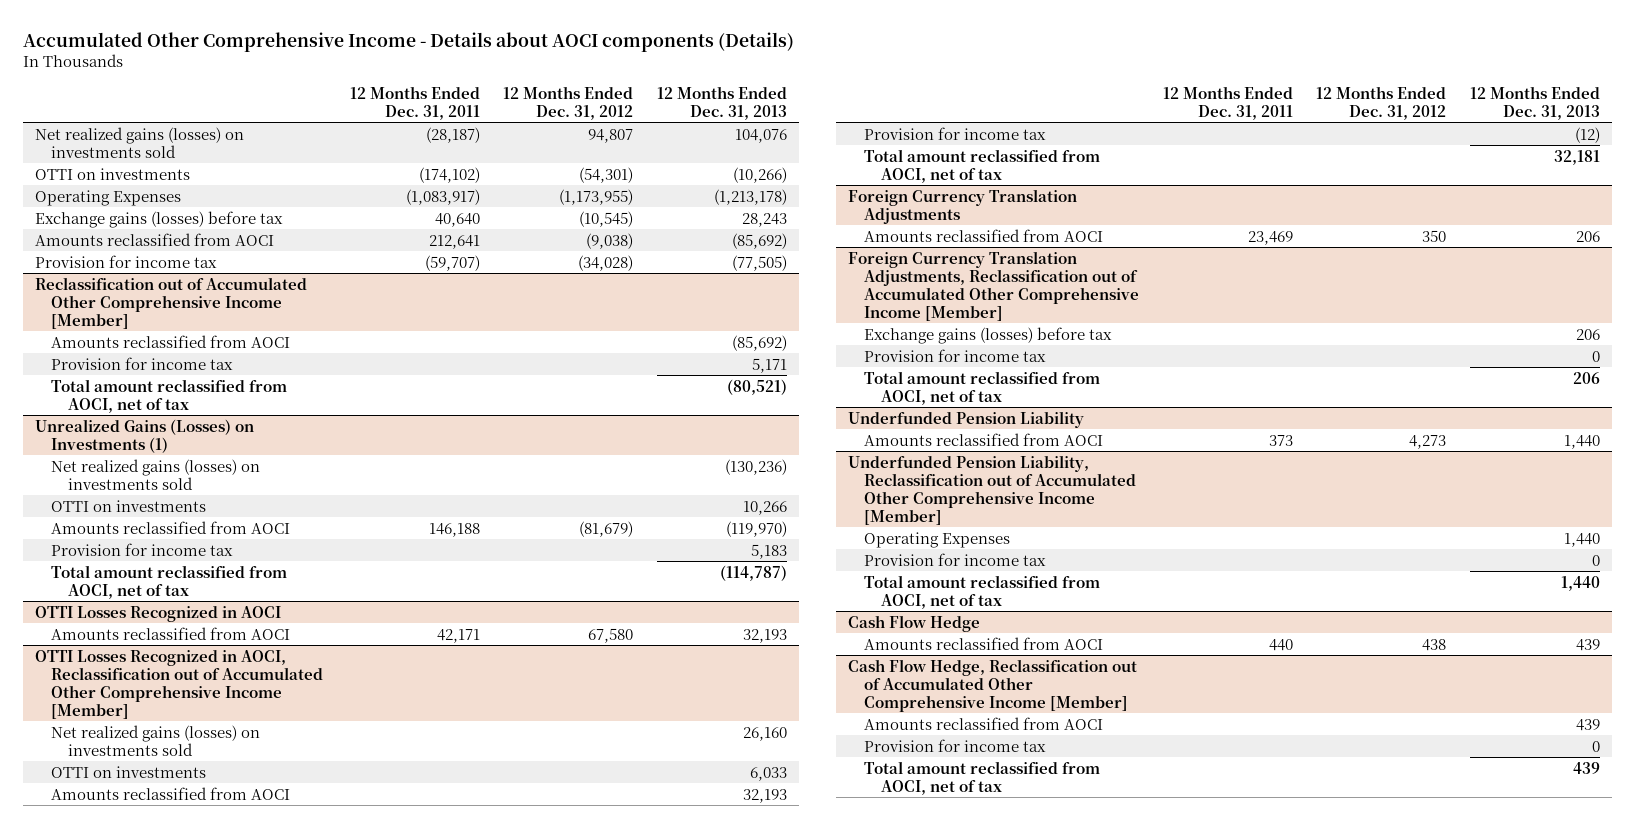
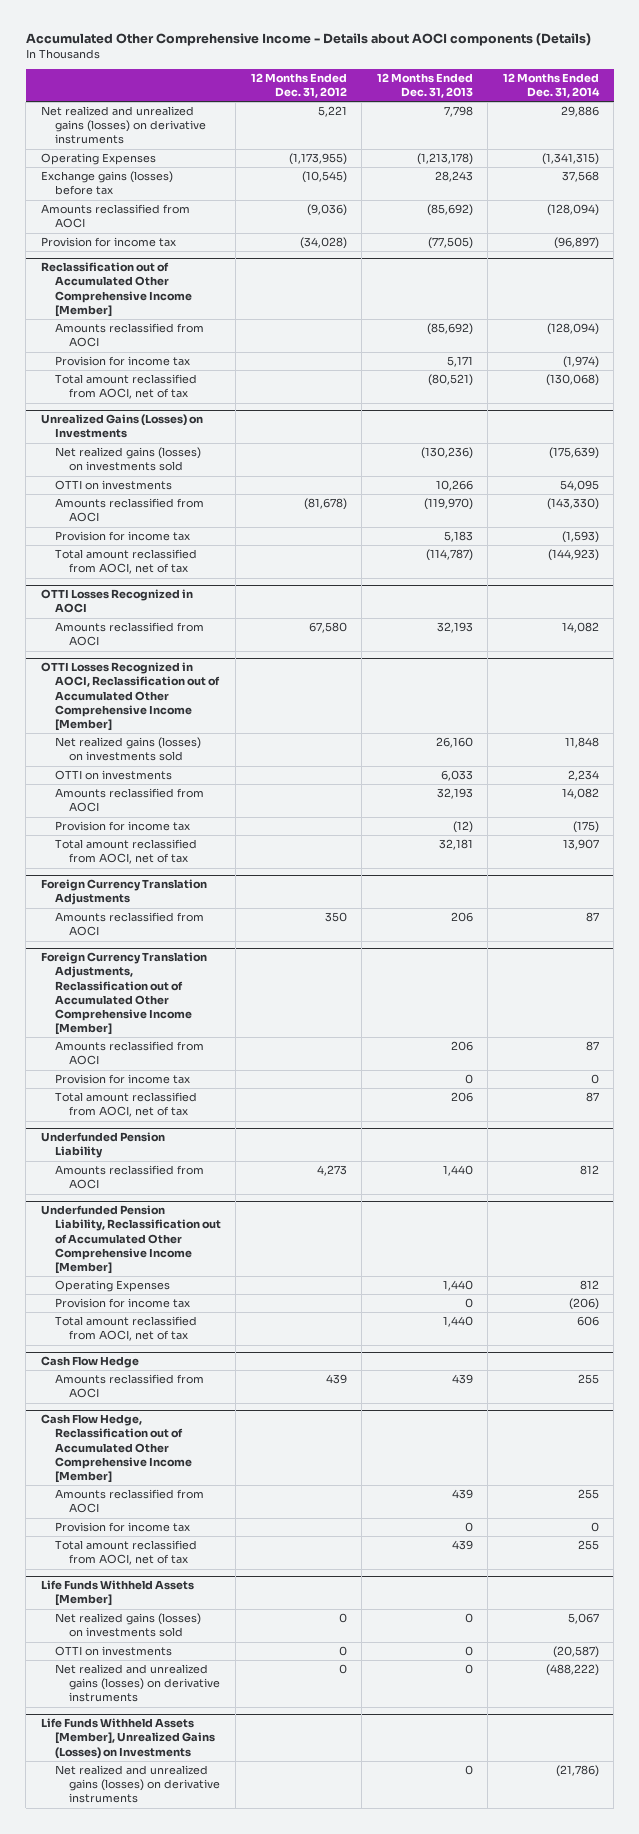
- | 12 Months Ended Dec. 31, 2011 | 12 Months Ended Dec. 31, 2012 | 12 Months Ended Dec. 31, 2013
+ | 12 Months Ended Dec. 31, 2012 | 12 Months Ended Dec. 31, 2013 | 12 Months Ended Dec. 31, 2014
- Net realized gains (losses) on investments sold | (28,187) | 94,807 | 104,076
- OTTI on investments | (174,102) | (54,301) | (10,266)
+ Net realized and unrealized gains (losses) on derivative instruments | 5,221 | 7,798 | 29,886
- Amounts reclassified from AOCI | 212,641 | (9,038) | (85,692)
+ Amounts reclassified from AOCI | (9,036) | (85,692) | (128,094)
- Unrealized Gains (Losses) on Investments (1)
+ Unrealized Gains (Losses) on Investments
- Amounts reclassified from AOCI | 146,188 | (81,679) | (119,970)
+ Amounts reclassified from AOCI | (81,678) | (119,970) | (143,330)
@ Foreign Currency Translation Adjustments, Reclassification out of Accumulated Other Comprehensive Income [Member]
- Exchange gains (losses) before tax | | | 206
+ Amounts reclassified from AOCI | | 206 | 87
@ Cash Flow Hedge
- Amounts reclassified from AOCI | 440 | 438 | 439
+ Amounts reclassified from AOCI | 439 | 439 | 255
+ Life Funds Withheld Assets [Member]
+ Net realized gains (losses) on investments sold | 0 | 0 | 5,067
+ OTTI on investments | 0 | 0 | (20,587)
+ Net realized and unrealized gains (losses) on derivative instruments | 0 | 0 | (488,222)
+ Life Funds Withheld Assets [Member], Unrealized Gains (Losses) on Investments
+ Net realized and unrealized gains (losses) on derivative instruments | | 0 | (21,786)

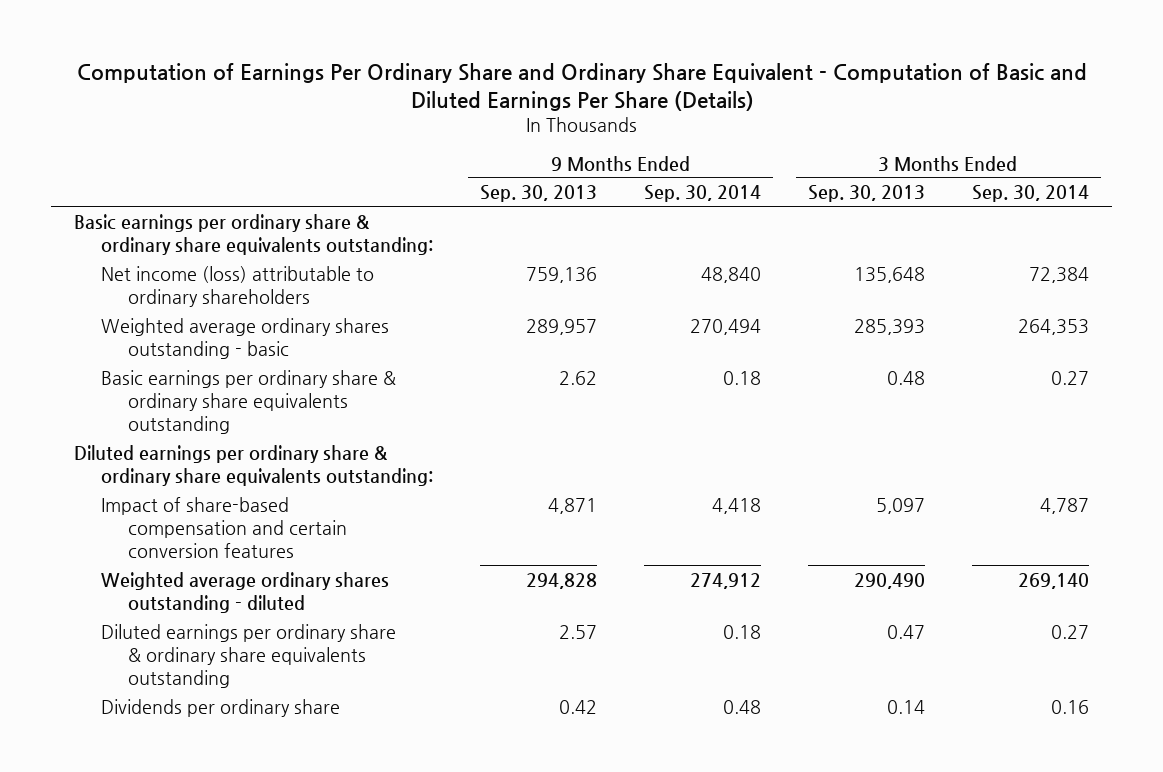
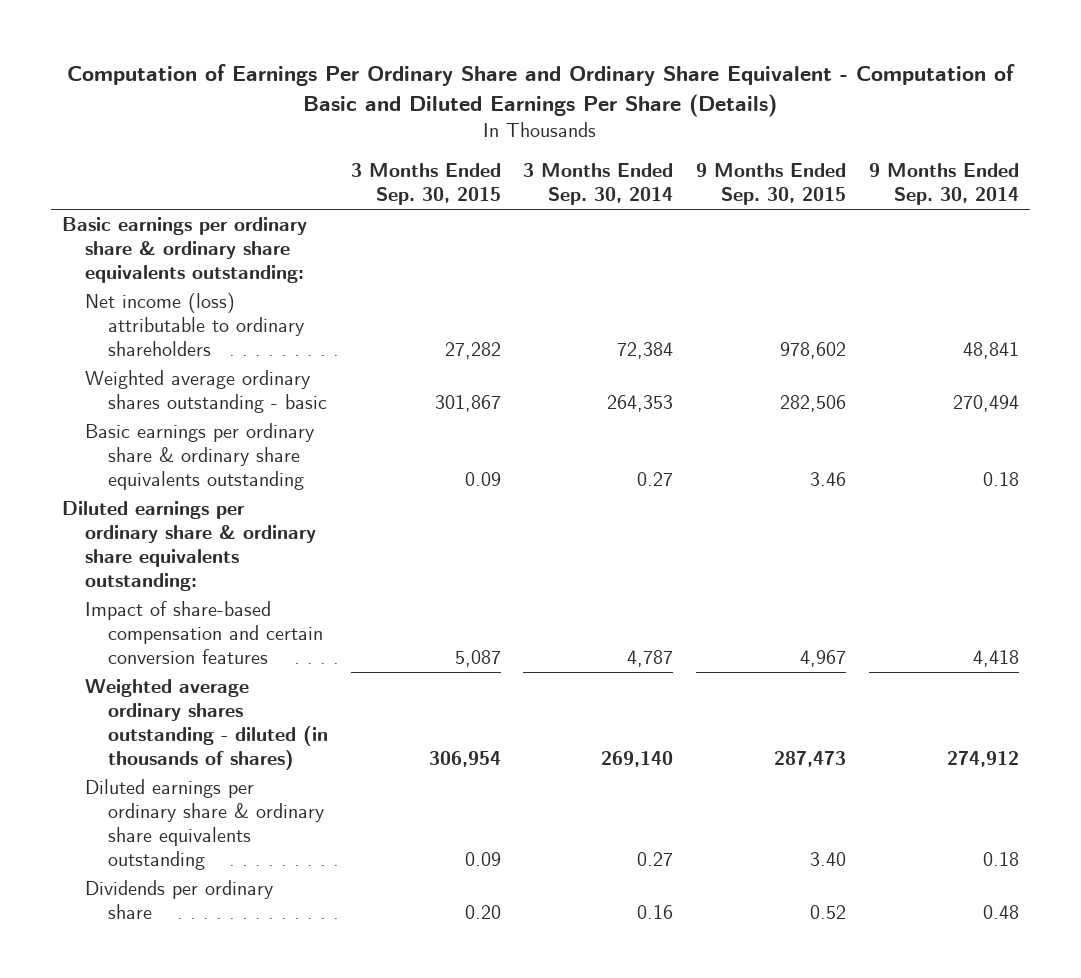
- | 9 Months Ended Sep. 30, 2013 | 9 Months Ended Sep. 30, 2014 | 3 Months Ended Sep. 30, 2013 | 3 Months Ended Sep. 30, 2014
+ | 3 Months Ended Sep. 30, 2015 | 3 Months Ended Sep. 30, 2014 | 9 Months Ended Sep. 30, 2015 | 9 Months Ended Sep. 30, 2014
- Net income (loss) attributable to ordinary shareholders | 759,136 | 48,840 | 135,648 | 72,384
+ Net income (loss) attributable to ordinary shareholders | 27,282 | 72,384 | 978,602 | 48,841
- Weighted average ordinary shares outstanding - diluted | 294,828 | 274,912 | 290,490 | 269,140
+ Weighted average ordinary shares outstanding - diluted (in thousands of shares) | 306,954 | 269,140 | 287,473 | 274,912

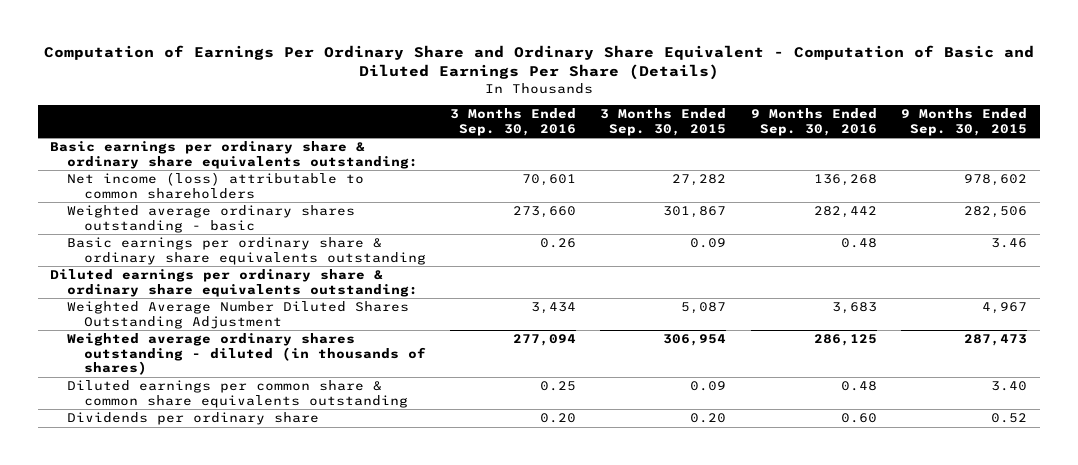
- | 3 Months Ended Sep. 30, 2015 | 3 Months Ended Sep. 30, 2014 | 9 Months Ended Sep. 30, 2015 | 9 Months Ended Sep. 30, 2014
+ | 3 Months Ended Sep. 30, 2016 | 3 Months Ended Sep. 30, 2015 | 9 Months Ended Sep. 30, 2016 | 9 Months Ended Sep. 30, 2015
- Net income (loss) attributable to ordinary shareholders | 27,282 | 72,384 | 978,602 | 48,841
+ Net income (loss) attributable to common shareholders | 70,601 | 27,282 | 136,268 | 978,602
- Impact of share-based compensation and certain conversion features | 5,087 | 4,787 | 4,967 | 4,418
+ Weighted Average Number Diluted Shares Outstanding Adjustment | 3,434 | 5,087 | 3,683 | 4,967
- Diluted earnings per ordinary share & ordinary share equivalents outstanding | 0.09 | 0.27 | 3.40 | 0.18
+ Diluted earnings per common share & common share equivalents outstanding | 0.25 | 0.09 | 0.48 | 3.40

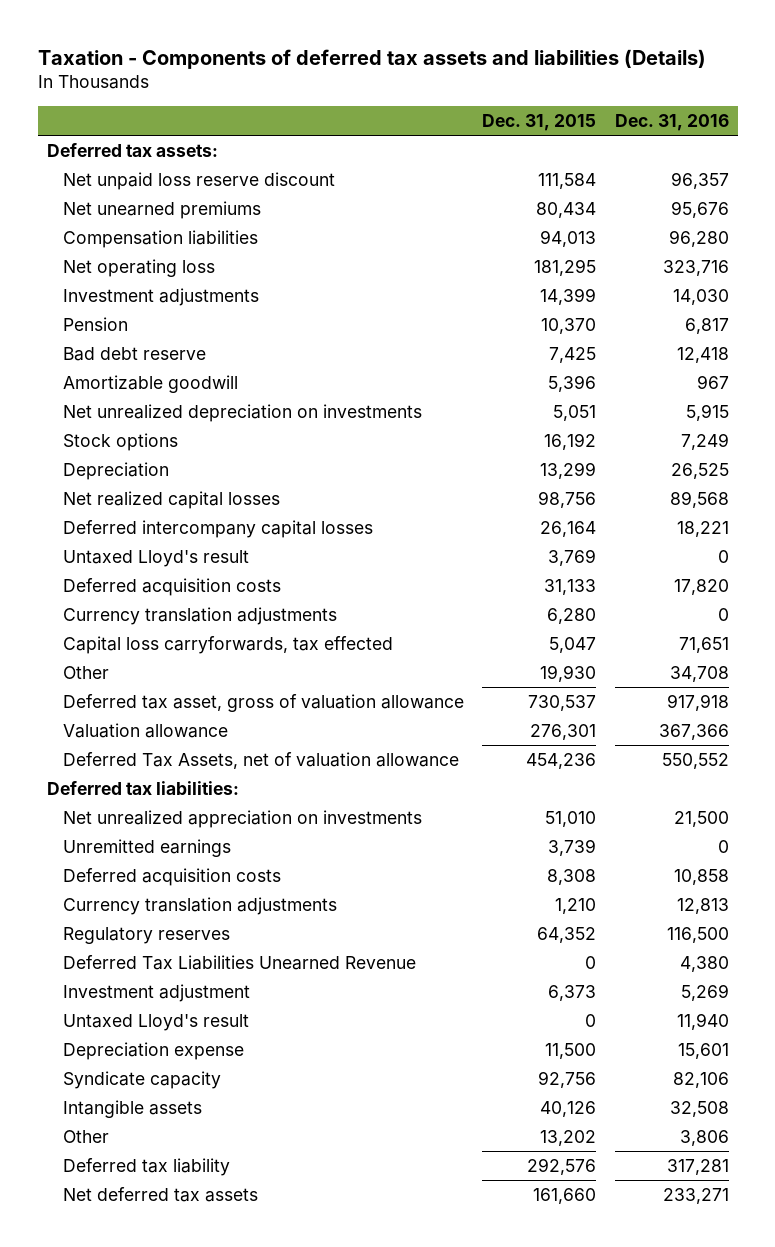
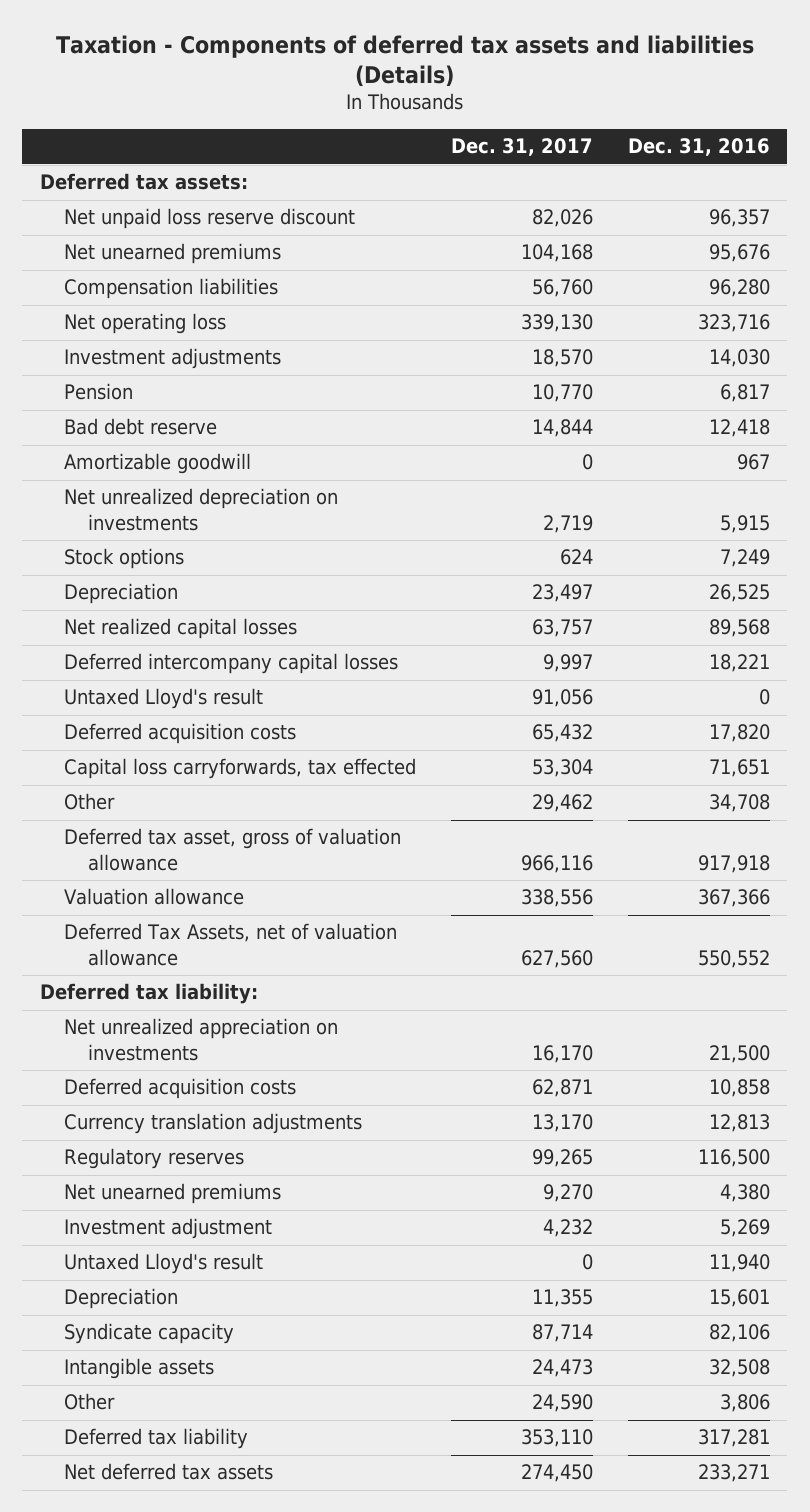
- | Dec. 31, 2015 | Dec. 31, 2016
+ | Dec. 31, 2017 | Dec. 31, 2016
- Currency translation adjustments | 6,280 | 0
- Deferred tax liabilities:
+ Deferred tax liability:
- Unremitted earnings | 3,739 | 0
- Deferred Tax Liabilities Unearned Revenue | 0 | 4,380
+ Net unearned premiums | 9,270 | 4,380
- Depreciation expense | 11,500 | 15,601
+ Depreciation | 11,355 | 15,601

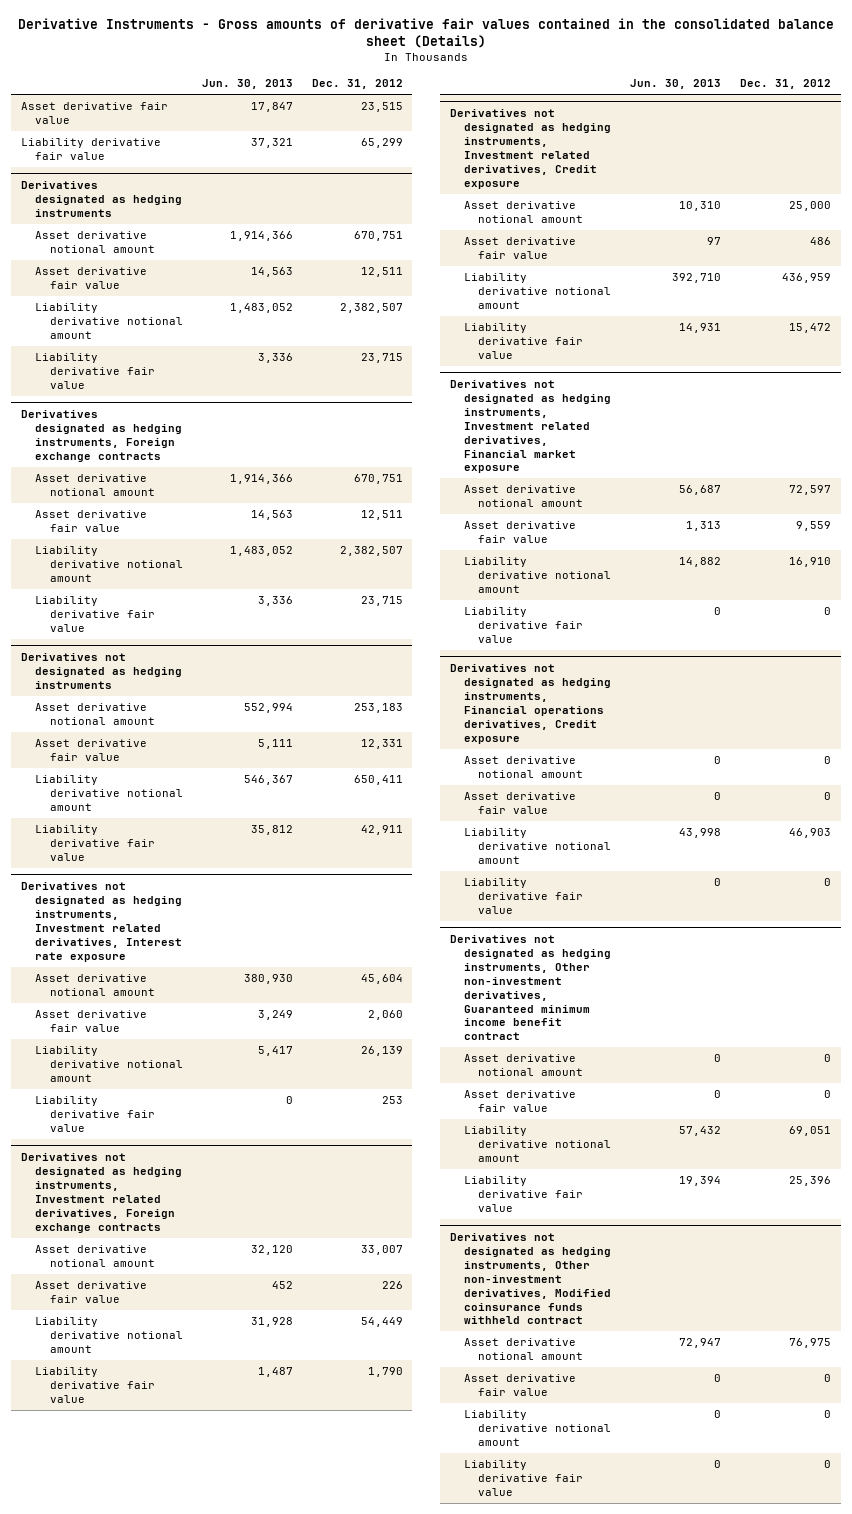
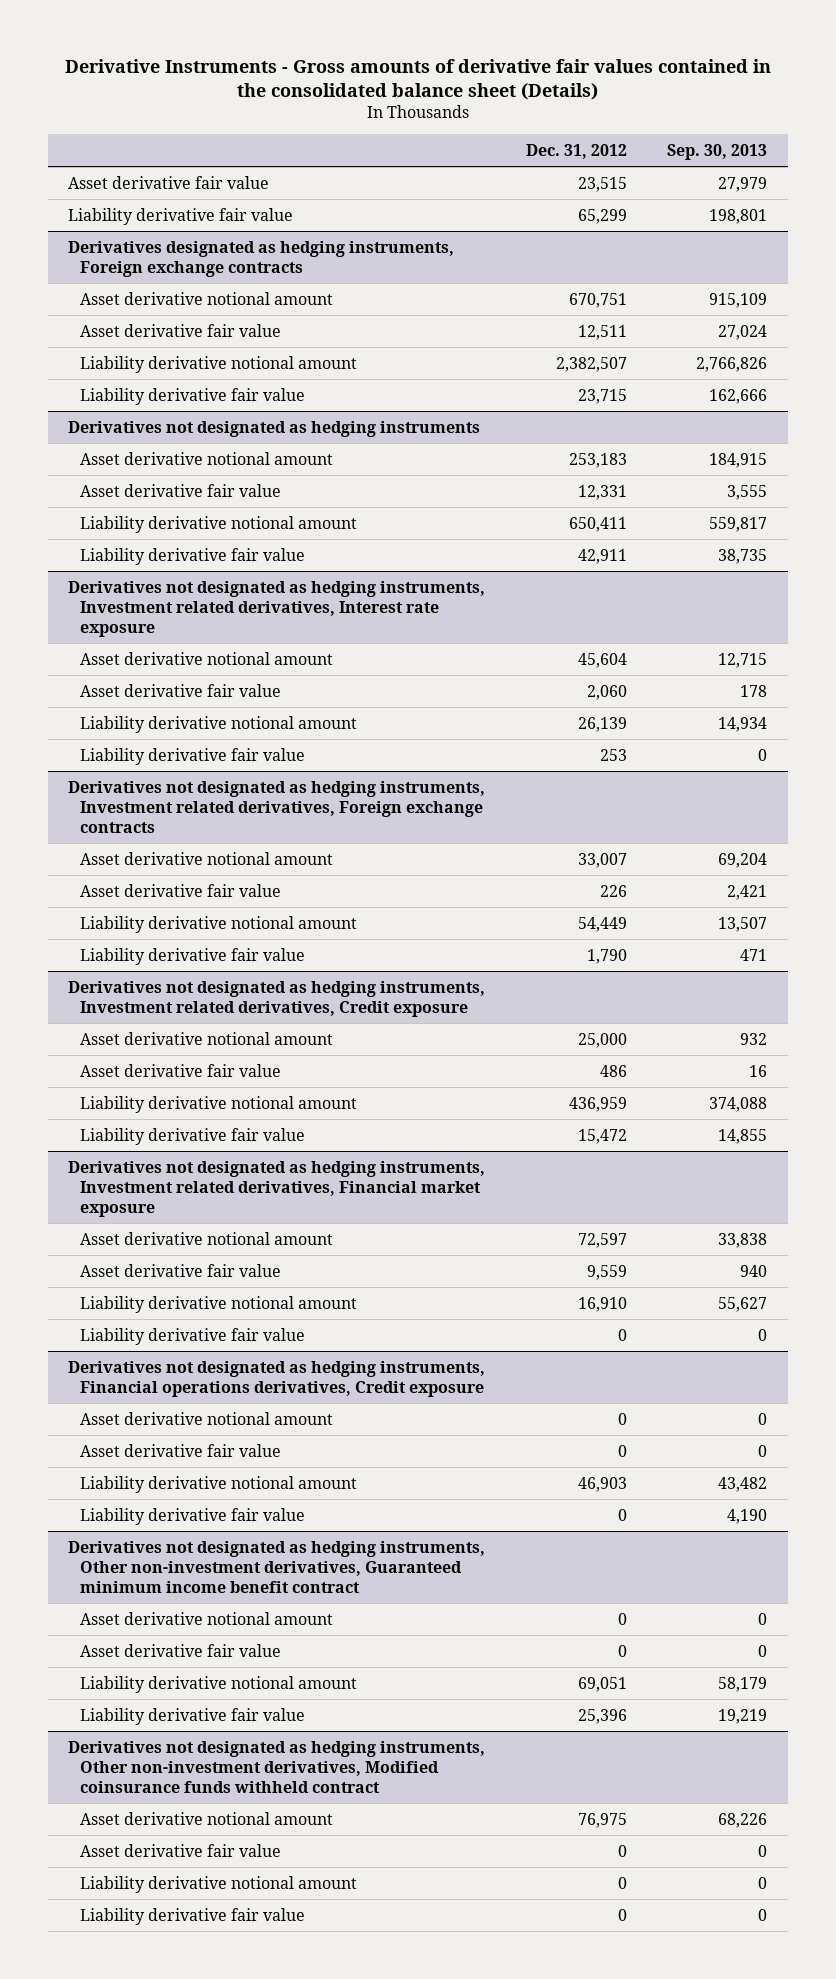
- | Jun. 30, 2013 | Dec. 31, 2012
+ | Dec. 31, 2012 | Sep. 30, 2013
- Derivatives designated as hedging instruments
- Asset derivative notional amount | 1,914,366 | 670,751
- Asset derivative fair value | 14,563 | 12,511
- Liability derivative notional amount | 1,483,052 | 2,382,507
- Liability derivative fair value | 3,336 | 23,715

